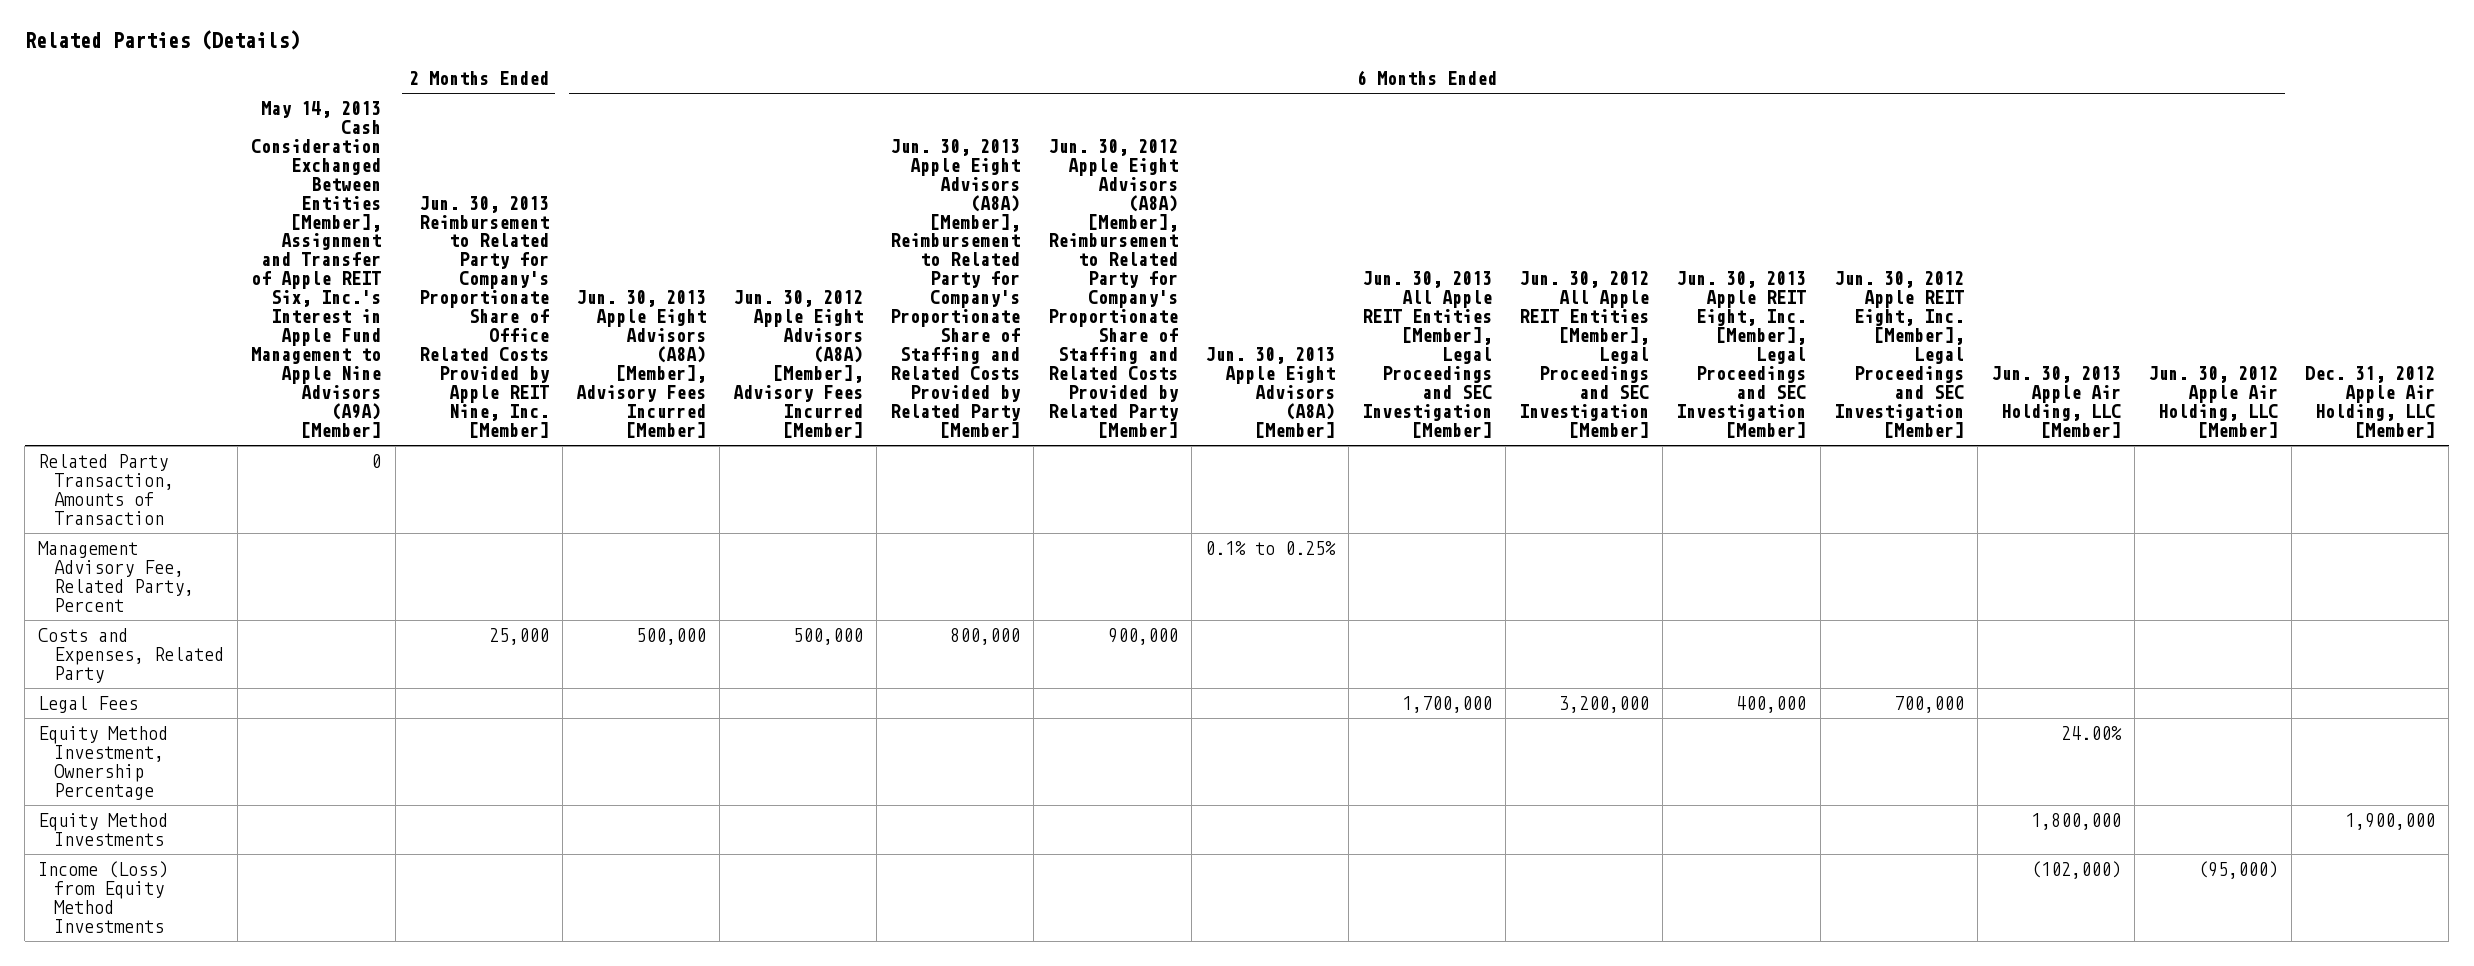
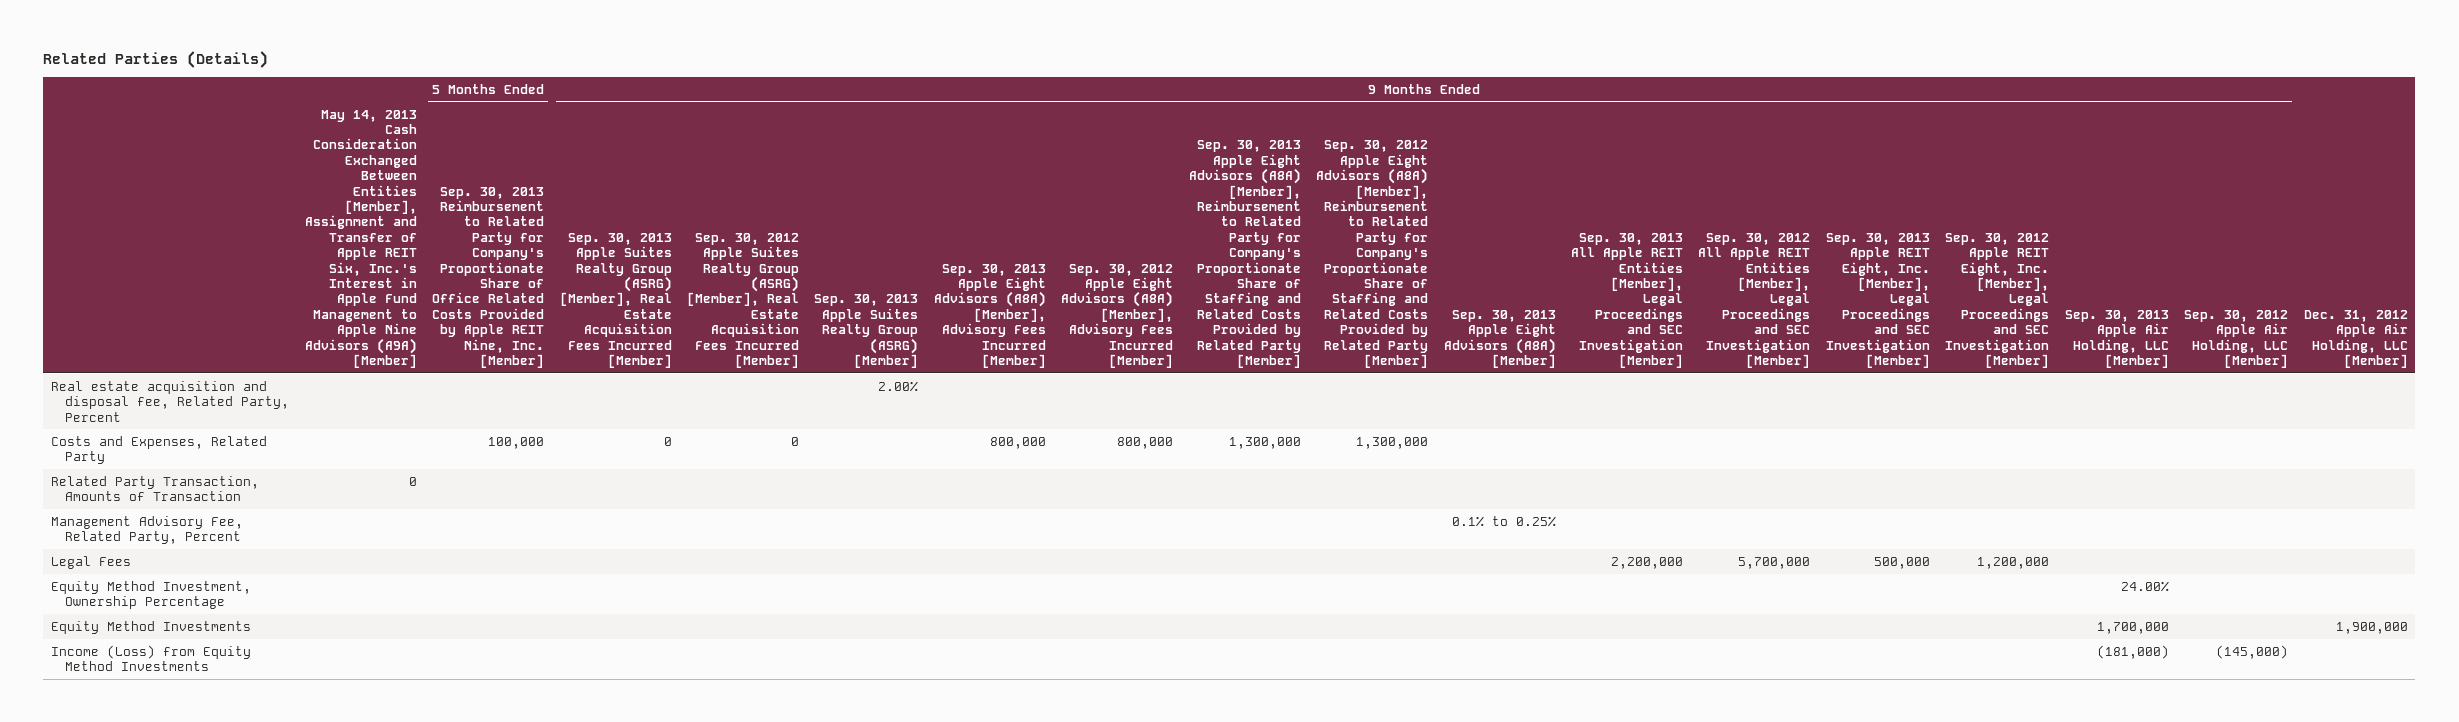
- | May 14, 2013 Cash Consideration Exchanged Between Entities [Member], Assignment and Transfer of Apple REIT Six, Inc.'s Interest in Apple Fund Management to Apple Nine Advisors (A9A) [Member] | 2 Months Ended Jun. 30, 2013 Reimbursement to Related Party for Company's Proportionate Share of Office Related Costs Provided by Apple REIT Nine, Inc. [Member] | 6 Months Ended Jun. 30, 2013 Apple Eight Advisors (A8A) [Member], Advisory Fees Incurred [Member] | 6 Months Ended Jun. 30, 2012 Apple Eight Advisors (A8A) [Member], Advisory Fees Incurred [Member] | 6 Months Ended Jun. 30, 2013 Apple Eight Advisors (A8A) [Member], Reimbursement to Related Party for Company's Proportionate Share of Staffing and Related Costs Provided by Related Party [Member] | 6 Months Ended Jun. 30, 2012 Apple Eight Advisors (A8A) [Member], Reimbursement to Related Party for Company's Proportionate Share of Staffing and Related Costs Provided by Related Party [Member] | 6 Months Ended Jun. 30, 2013 Apple Eight Advisors (A8A) [Member] | 6 Months Ended Jun. 30, 2013 All Apple REIT Entities [Member], Legal Proceedings and SEC Investigation [Member] | 6 Months Ended Jun. 30, 2012 All Apple REIT Entities [Member], Legal Proceedings and SEC Investigation [Member] | 6 Months Ended Jun. 30, 2013 Apple REIT Eight, Inc. [Member], Legal Proceedings and SEC Investigation [Member] | 6 Months Ended Jun. 30, 2012 Apple REIT Eight, Inc. [Member], Legal Proceedings and SEC Investigation [Member] | 6 Months Ended Jun. 30, 2013 Apple Air Holding, LLC [Member] | 6 Months Ended Jun. 30, 2012 Apple Air Holding, LLC [Member] | Dec. 31, 2012 Apple Air Holding, LLC [Member]
+ | May 14, 2013 Cash Consideration Exchanged Between Entities [Member], Assignment and Transfer of Apple REIT Six, Inc.'s Interest in Apple Fund Management to Apple Nine Advisors (A9A) [Member] | 5 Months Ended Sep. 30, 2013 Reimbursement to Related Party for Company's Proportionate Share of Office Related Costs Provided by Apple REIT Nine, Inc. [Member] | 9 Months Ended Sep. 30, 2013 Apple Suites Realty Group (ASRG) [Member], Real Estate Acquisition Fees Incurred [Member] | 9 Months Ended Sep. 30, 2012 Apple Suites Realty Group (ASRG) [Member], Real Estate Acquisition Fees Incurred [Member] | 9 Months Ended Sep. 30, 2013 Apple Suites Realty Group (ASRG) [Member] | 9 Months Ended Sep. 30, 2013 Apple Eight Advisors (A8A) [Member], Advisory Fees Incurred [Member] | 9 Months Ended Sep. 30, 2012 Apple Eight Advisors (A8A) [Member], Advisory Fees Incurred [Member] | 9 Months Ended Sep. 30, 2013 Apple Eight Advisors (A8A) [Member], Reimbursement to Related Party for Company's Proportionate Share of Staffing and Related Costs Provided by Related Party [Member] | 9 Months Ended Sep. 30, 2012 Apple Eight Advisors (A8A) [Member], Reimbursement to Related Party for Company's Proportionate Share of Staffing and Related Costs Provided by Related Party [Member] | 9 Months Ended Sep. 30, 2013 Apple Eight Advisors (A8A) [Member] | 9 Months Ended Sep. 30, 2013 All Apple REIT Entities [Member], Legal Proceedings and SEC Investigation [Member] | 9 Months Ended Sep. 30, 2012 All Apple REIT Entities [Member], Legal Proceedings and SEC Investigation [Member] | 9 Months Ended Sep. 30, 2013 Apple REIT Eight, Inc. [Member], Legal Proceedings and SEC Investigation [Member] | 9 Months Ended Sep. 30, 2012 Apple REIT Eight, Inc. [Member], Legal Proceedings and SEC Investigation [Member] | 9 Months Ended Sep. 30, 2013 Apple Air Holding, LLC [Member] | 9 Months Ended Sep. 30, 2012 Apple Air Holding, LLC [Member] | Dec. 31, 2012 Apple Air Holding, LLC [Member]
+ Real estate acquisition and disposal fee, Related Party, Percent | | | | | 2.00% | | | | | | | | | | | |
moved up: Costs and Expenses, Related Party | | 100,000 | 0 | 0 | | 800,000 | 800,000 | 1,300,000 | 1,300,000 | | | | | | | |

